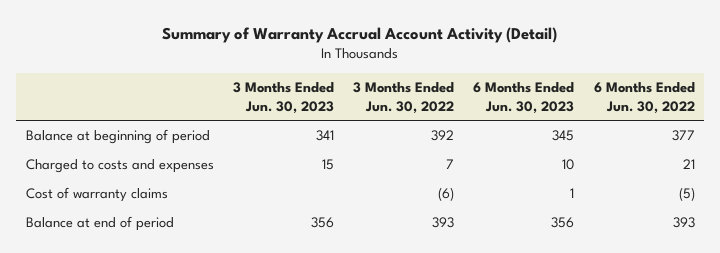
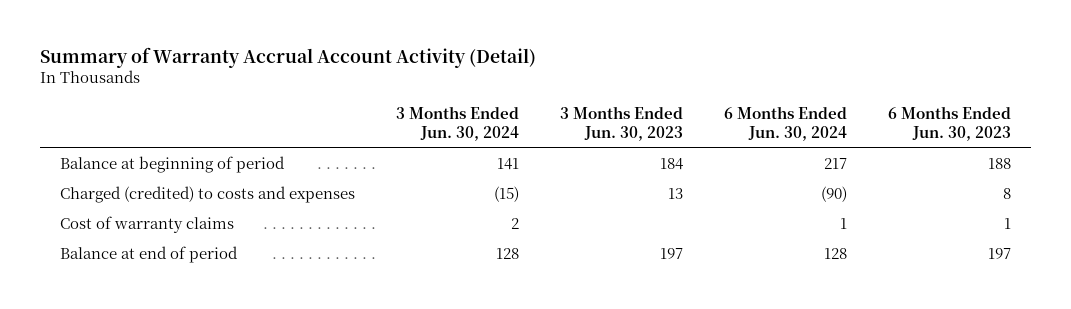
- | 3 Months Ended Jun. 30, 2023 | 3 Months Ended Jun. 30, 2022 | 6 Months Ended Jun. 30, 2023 | 6 Months Ended Jun. 30, 2022
+ | 3 Months Ended Jun. 30, 2024 | 3 Months Ended Jun. 30, 2023 | 6 Months Ended Jun. 30, 2024 | 6 Months Ended Jun. 30, 2023
- Balance at beginning of period | 341 | 392 | 345 | 377
- Charged to costs and expenses | 15 | 7 | 10 | 21
+ Balance at beginning of period | 141 | 184 | 217 | 188
+ Charged (credited) to costs and expenses | (15) | 13 | (90) | 8
- Balance at end of period | 356 | 393 | 356 | 393
+ Balance at end of period | 128 | 197 | 128 | 197

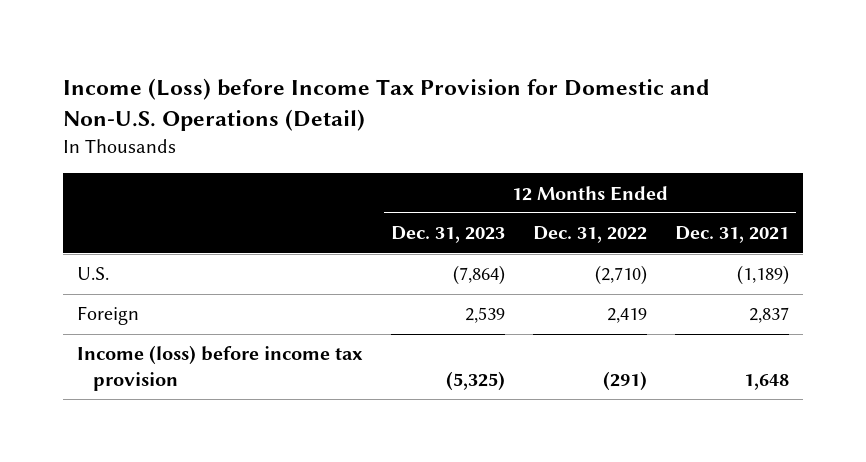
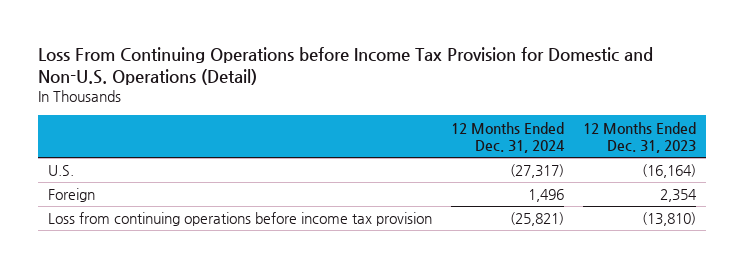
- Income (Loss) before Income Tax Provision for Domestic and Non-U.S. Operations (Detail)
+ Loss From Continuing Operations before Income Tax Provision for Domestic and Non-U.S. Operations (Detail)
- | 12 Months Ended Dec. 31, 2023 | 12 Months Ended Dec. 31, 2022 | 12 Months Ended Dec. 31, 2021
+ | 12 Months Ended Dec. 31, 2024 | 12 Months Ended Dec. 31, 2023
- U.S. | (7,864) | (2,710) | (1,189)
- Foreign | 2,539 | 2,419 | 2,837
- Income (loss) before income tax provision | (5,325) | (291) | 1,648
+ U.S. | (27,317) | (16,164)
+ Foreign | 1,496 | 2,354
+ Loss from continuing operations before income tax provision | (25,821) | (13,810)

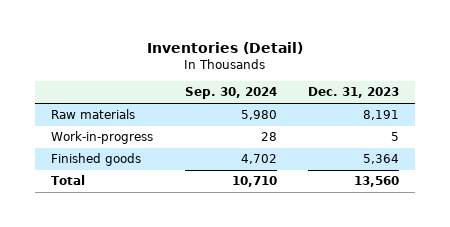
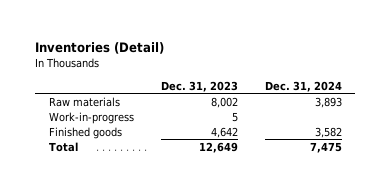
- | Sep. 30, 2024 | Dec. 31, 2023
+ | Dec. 31, 2023 | Dec. 31, 2024
- Raw materials | 5,980 | 8,191
+ Raw materials | 8,002 | 3,893
- Finished goods | 4,702 | 5,364
- Total | 10,710 | 13,560
+ Finished goods | 4,642 | 3,582
+ Total | 12,649 | 7,475

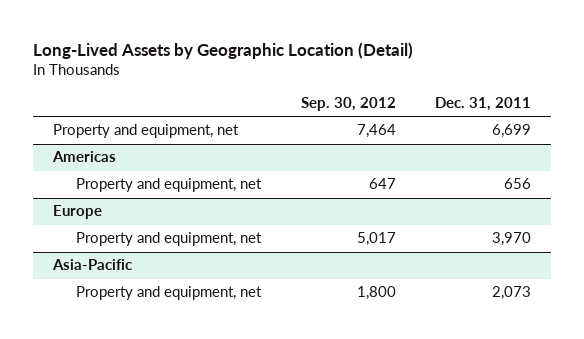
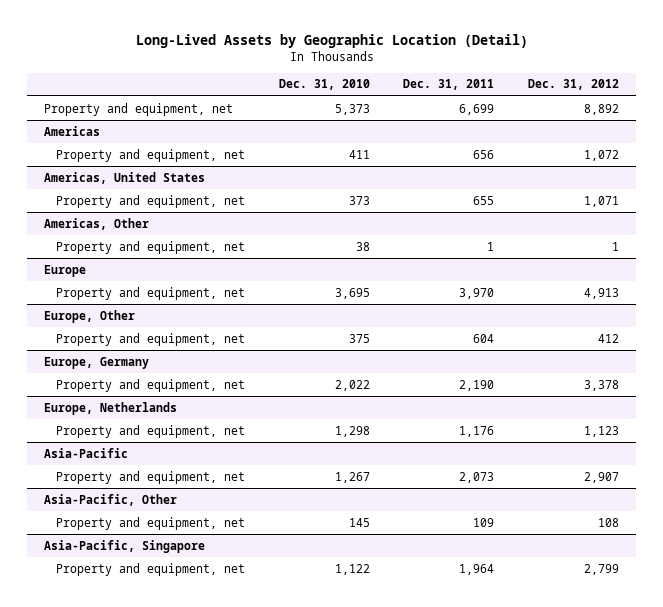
- | Sep. 30, 2012 | Dec. 31, 2011
+ | Dec. 31, 2010 | Dec. 31, 2011 | Dec. 31, 2012
+ Americas, United States
+ Property and equipment, net | 373 | 655 | 1,071
+ Americas, Other
+ Property and equipment, net | 38 | 1 | 1
+ Europe, Other
+ Property and equipment, net | 375 | 604 | 412
+ Europe, Germany
+ Property and equipment, net | 2,022 | 2,190 | 3,378
+ Europe, Netherlands
+ Property and equipment, net | 1,298 | 1,176 | 1,123
+ Asia-Pacific, Other
+ Property and equipment, net | 145 | 109 | 108
+ Asia-Pacific, Singapore
+ Property and equipment, net | 1,122 | 1,964 | 2,799

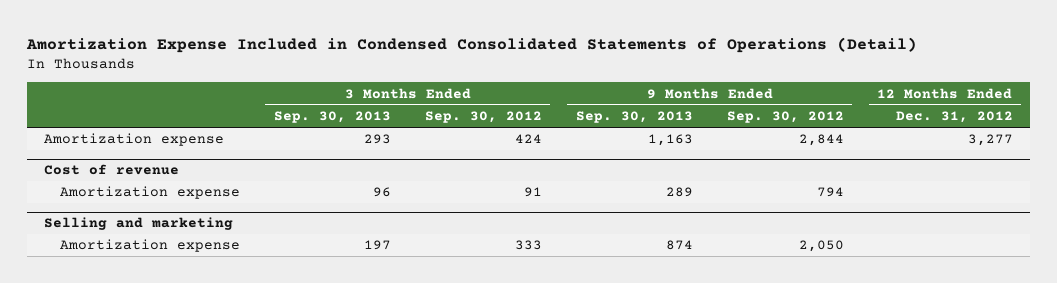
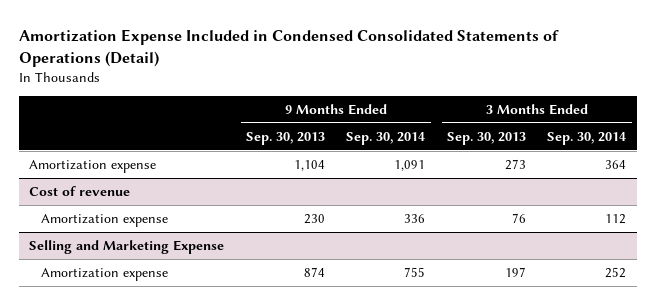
- | 3 Months Ended Sep. 30, 2013 | 3 Months Ended Sep. 30, 2012 | 9 Months Ended Sep. 30, 2013 | 9 Months Ended Sep. 30, 2012 | 12 Months Ended Dec. 31, 2012
+ | 9 Months Ended Sep. 30, 2013 | 9 Months Ended Sep. 30, 2014 | 3 Months Ended Sep. 30, 2013 | 3 Months Ended Sep. 30, 2014
- Amortization expense | 293 | 424 | 1,163 | 2,844 | 3,277
+ Amortization expense | 1,104 | 1,091 | 273 | 364
@ Cost of revenue
- Amortization expense | 96 | 91 | 289 | 794 |
- Selling and marketing
@ Cost of revenue
+ Amortization expense | 230 | 336 | 76 | 112
+ Selling and Marketing Expense

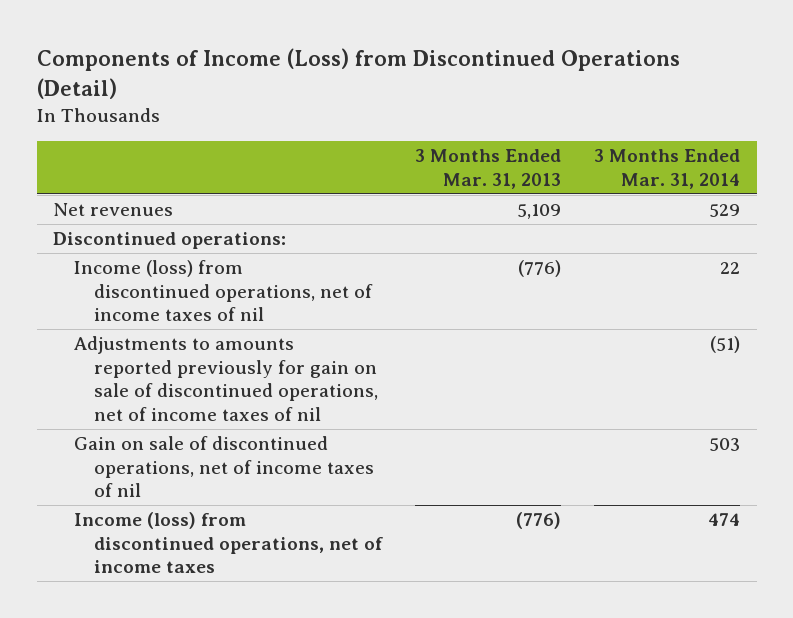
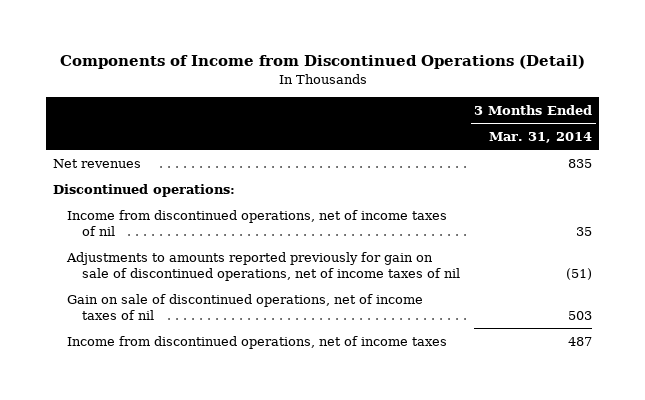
- Components of Income (Loss) from Discontinued Operations (Detail)
+ Components of Income from Discontinued Operations (Detail)
- | 3 Months Ended Mar. 31, 2013 | 3 Months Ended Mar. 31, 2014
+ | 3 Months Ended Mar. 31, 2014
- Net revenues | 5,109 | 529
+ Net revenues | 835
- Income (loss) from discontinued operations, net of income taxes of nil | (776) | 22
+ Income from discontinued operations, net of income taxes of nil | 35
- Income (loss) from discontinued operations, net of income taxes | (776) | 474
+ Income from discontinued operations, net of income taxes | 487

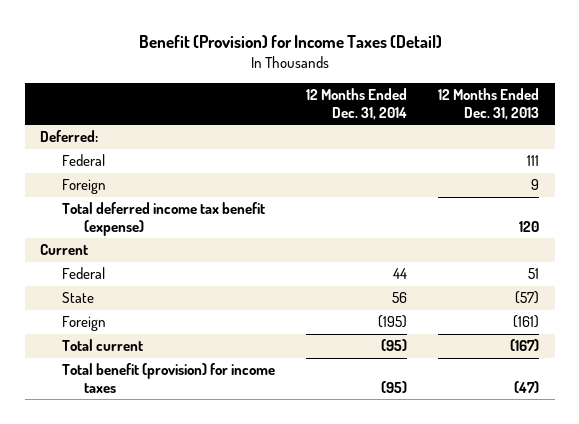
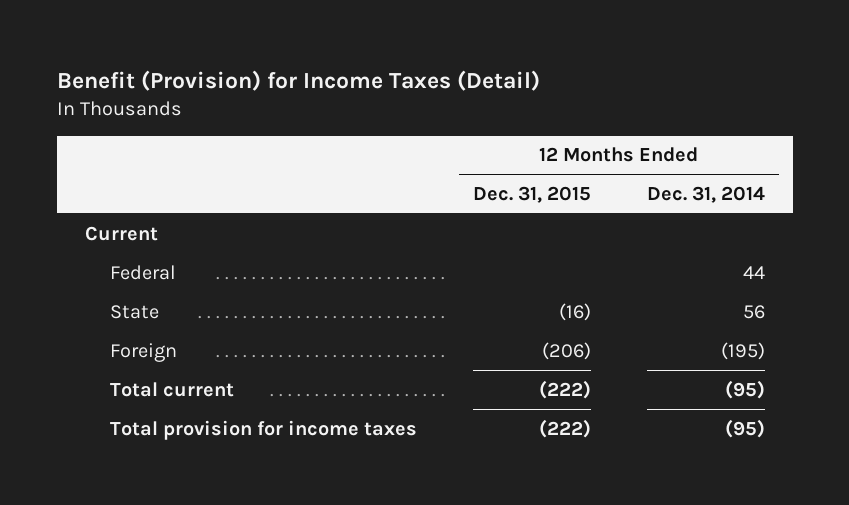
- | 12 Months Ended Dec. 31, 2014 | 12 Months Ended Dec. 31, 2013
+ | 12 Months Ended Dec. 31, 2015 | 12 Months Ended Dec. 31, 2014
- Deferred:
- Federal | | 111
- Foreign | | 9
- Total deferred income tax benefit (expense) | | 120
- Total benefit (provision) for income taxes | (95) | (47)
+ Total provision for income taxes | (222) | (95)

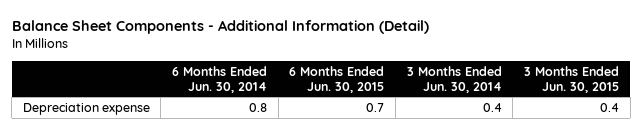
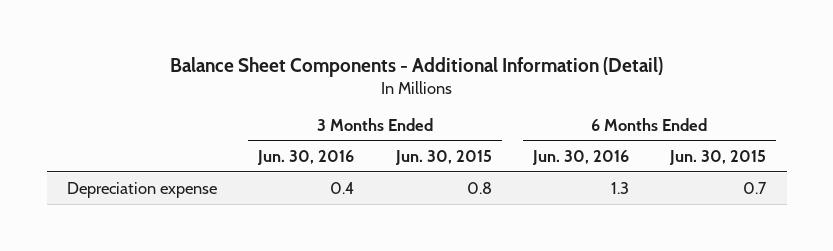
- | 6 Months Ended Jun. 30, 2014 | 6 Months Ended Jun. 30, 2015 | 3 Months Ended Jun. 30, 2014 | 3 Months Ended Jun. 30, 2015
+ | 3 Months Ended Jun. 30, 2016 | 3 Months Ended Jun. 30, 2015 | 6 Months Ended Jun. 30, 2016 | 6 Months Ended Jun. 30, 2015
- Depreciation expense | 0.8 | 0.7 | 0.4 | 0.4
+ Depreciation expense | 0.4 | 0.8 | 1.3 | 0.7

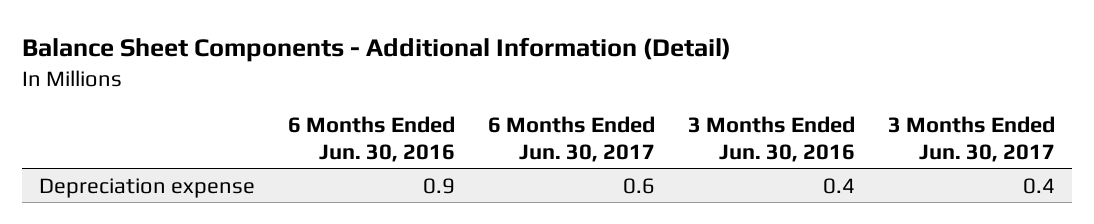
- | 3 Months Ended Jun. 30, 2016 | 3 Months Ended Jun. 30, 2015 | 6 Months Ended Jun. 30, 2016 | 6 Months Ended Jun. 30, 2015
+ | 6 Months Ended Jun. 30, 2016 | 6 Months Ended Jun. 30, 2017 | 3 Months Ended Jun. 30, 2016 | 3 Months Ended Jun. 30, 2017
- Depreciation expense | 0.4 | 0.8 | 1.3 | 0.7
+ Depreciation expense | 0.9 | 0.6 | 0.4 | 0.4

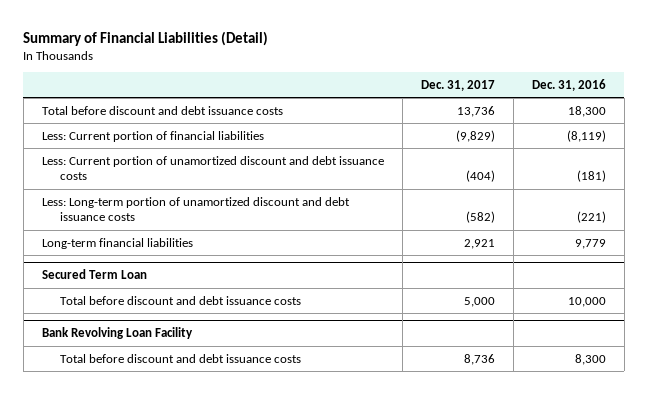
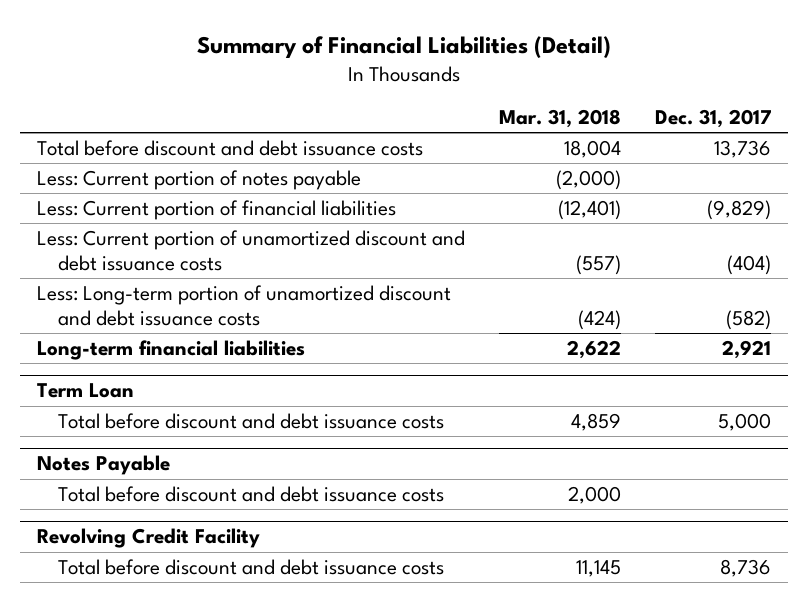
- | Dec. 31, 2017 | Dec. 31, 2016
+ | Mar. 31, 2018 | Dec. 31, 2017
+ Less: Current portion of notes payable | (2,000) |
- Secured Term Loan
+ Term Loan
- Bank Revolving Loan Facility
+ Notes Payable
+ Total before discount and debt issuance costs | 2,000 |
+ Revolving Credit Facility

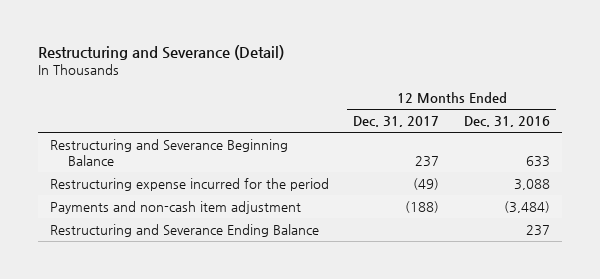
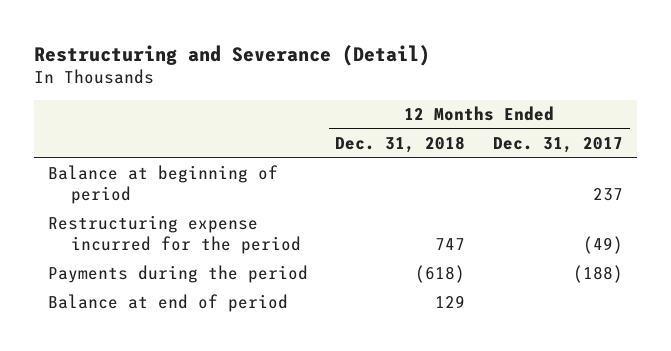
- | 12 Months Ended Dec. 31, 2017 | 12 Months Ended Dec. 31, 2016
+ | 12 Months Ended Dec. 31, 2018 | 12 Months Ended Dec. 31, 2017
- Restructuring and Severance Beginning Balance | 237 | 633
+ Balance at beginning of period | | 237
- Payments and non-cash item adjustment | (188) | (3,484)
- Restructuring and Severance Ending Balance | | 237
+ Payments during the period | (618) | (188)
+ Balance at end of period | 129 |

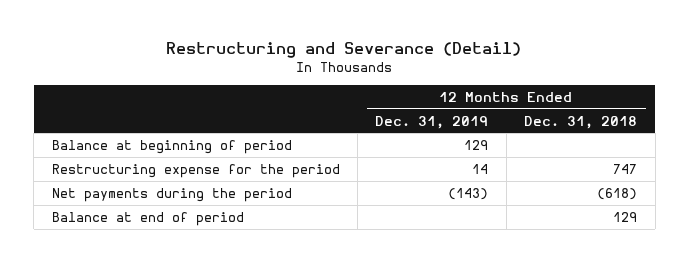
- | 12 Months Ended Dec. 31, 2018 | 12 Months Ended Dec. 31, 2017
+ | 12 Months Ended Dec. 31, 2019 | 12 Months Ended Dec. 31, 2018
- Restructuring expense incurred for the period | 747 | (49)
- Payments during the period | (618) | (188)
+ Restructuring expense for the period | 14 | 747
+ Net payments during the period | (143) | (618)

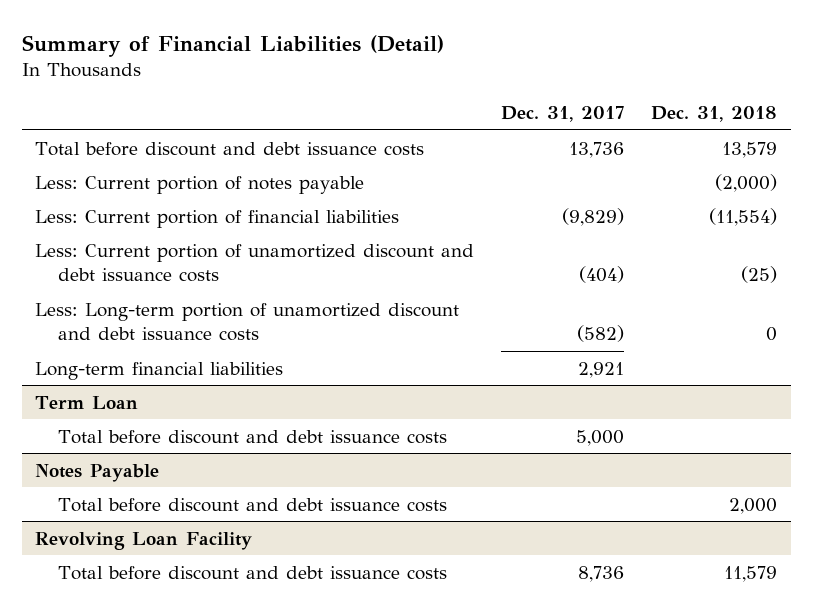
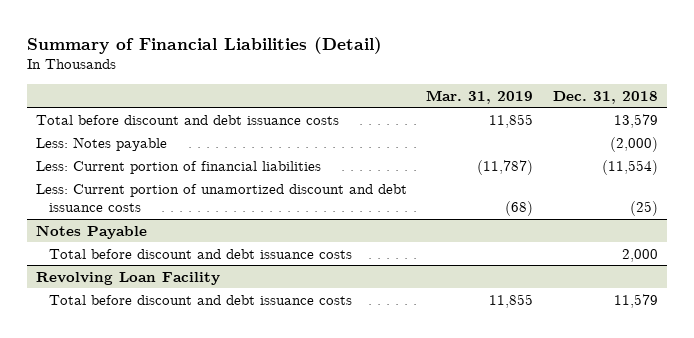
- | Dec. 31, 2017 | Dec. 31, 2018
+ | Mar. 31, 2019 | Dec. 31, 2018
- Less: Current portion of notes payable | | (2,000)
+ Less: Notes payable | | (2,000)
- Less: Long-term portion of unamortized discount and debt issuance costs | (582) | 0
- Long-term financial liabilities | 2,921 |
- Term Loan
- Total before discount and debt issuance costs | 5,000 |

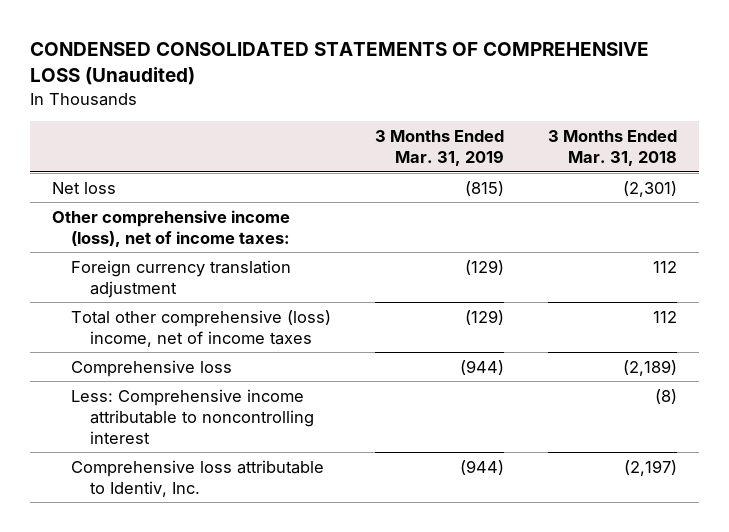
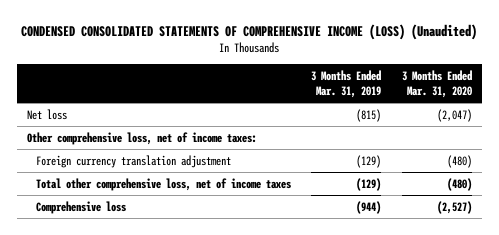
- CONDENSED CONSOLIDATED STATEMENTS OF COMPREHENSIVE LOSS (Unaudited)
+ CONDENSED CONSOLIDATED STATEMENTS OF COMPREHENSIVE INCOME (LOSS) (Unaudited)
- | 3 Months Ended Mar. 31, 2019 | 3 Months Ended Mar. 31, 2018
+ | 3 Months Ended Mar. 31, 2019 | 3 Months Ended Mar. 31, 2020
- Other comprehensive income (loss), net of income taxes:
+ Other comprehensive loss, net of income taxes:
- Total other comprehensive (loss) income, net of income taxes | (129) | 112
+ Total other comprehensive loss, net of income taxes | (129) | (480)
- Less: Comprehensive income attributable to noncontrolling interest | | (8)
- Comprehensive loss attributable to Identiv, Inc. | (944) | (2,197)

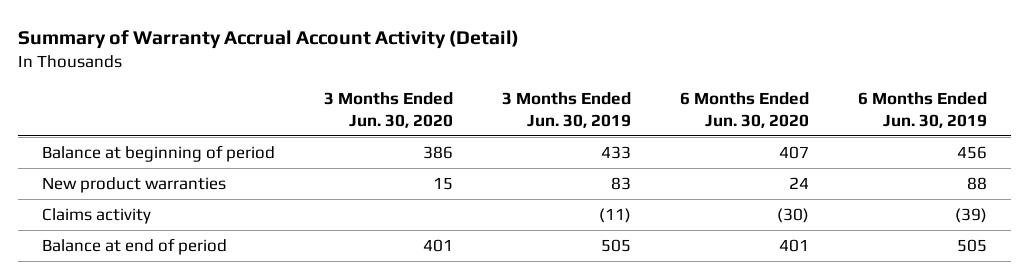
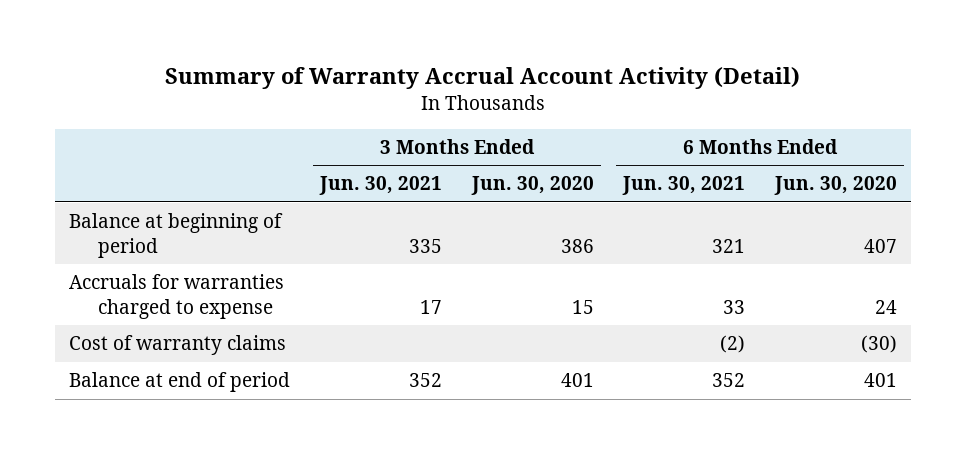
- | 3 Months Ended Jun. 30, 2020 | 3 Months Ended Jun. 30, 2019 | 6 Months Ended Jun. 30, 2020 | 6 Months Ended Jun. 30, 2019
+ | 3 Months Ended Jun. 30, 2021 | 3 Months Ended Jun. 30, 2020 | 6 Months Ended Jun. 30, 2021 | 6 Months Ended Jun. 30, 2020
- New product warranties | 15 | 83 | 24 | 88
- Claims activity | | (11) | (30) | (39)
+ Accruals for warranties charged to expense | 17 | 15 | 33 | 24
+ Cost of warranty claims | | | (2) | (30)

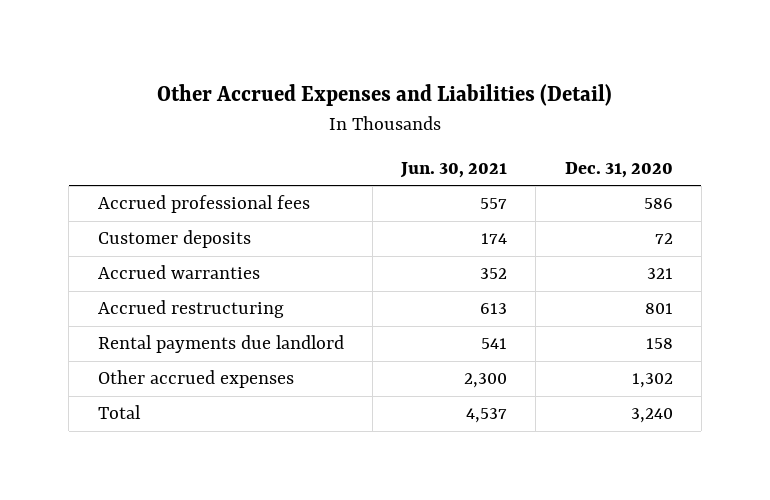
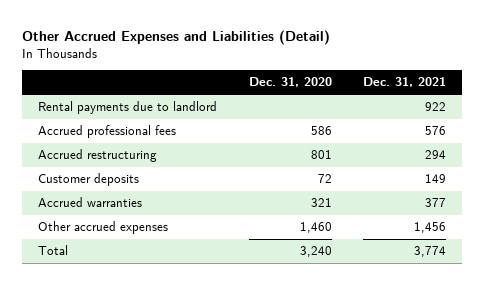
- | Jun. 30, 2021 | Dec. 31, 2020
+ | Dec. 31, 2020 | Dec. 31, 2021
+ Rental payments due to landlord | | 922
moved up: Accrued restructuring | 801 | 294
- Rental payments due landlord | 541 | 158
- Other accrued expenses | 2,300 | 1,302
+ Other accrued expenses | 1,460 | 1,456

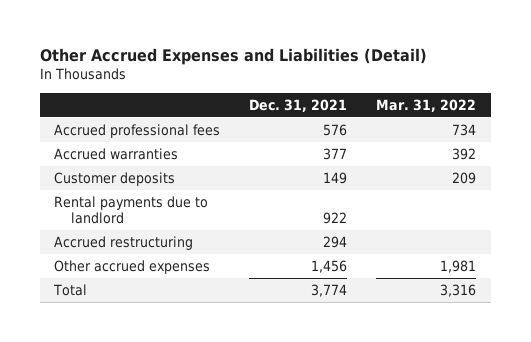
- | Dec. 31, 2020 | Dec. 31, 2021
+ | Dec. 31, 2021 | Mar. 31, 2022
moved down: Customer deposits | 149 | 209
moved down: Rental payments due to landlord | 922 |
moved down: Accrued restructuring | 294 |

